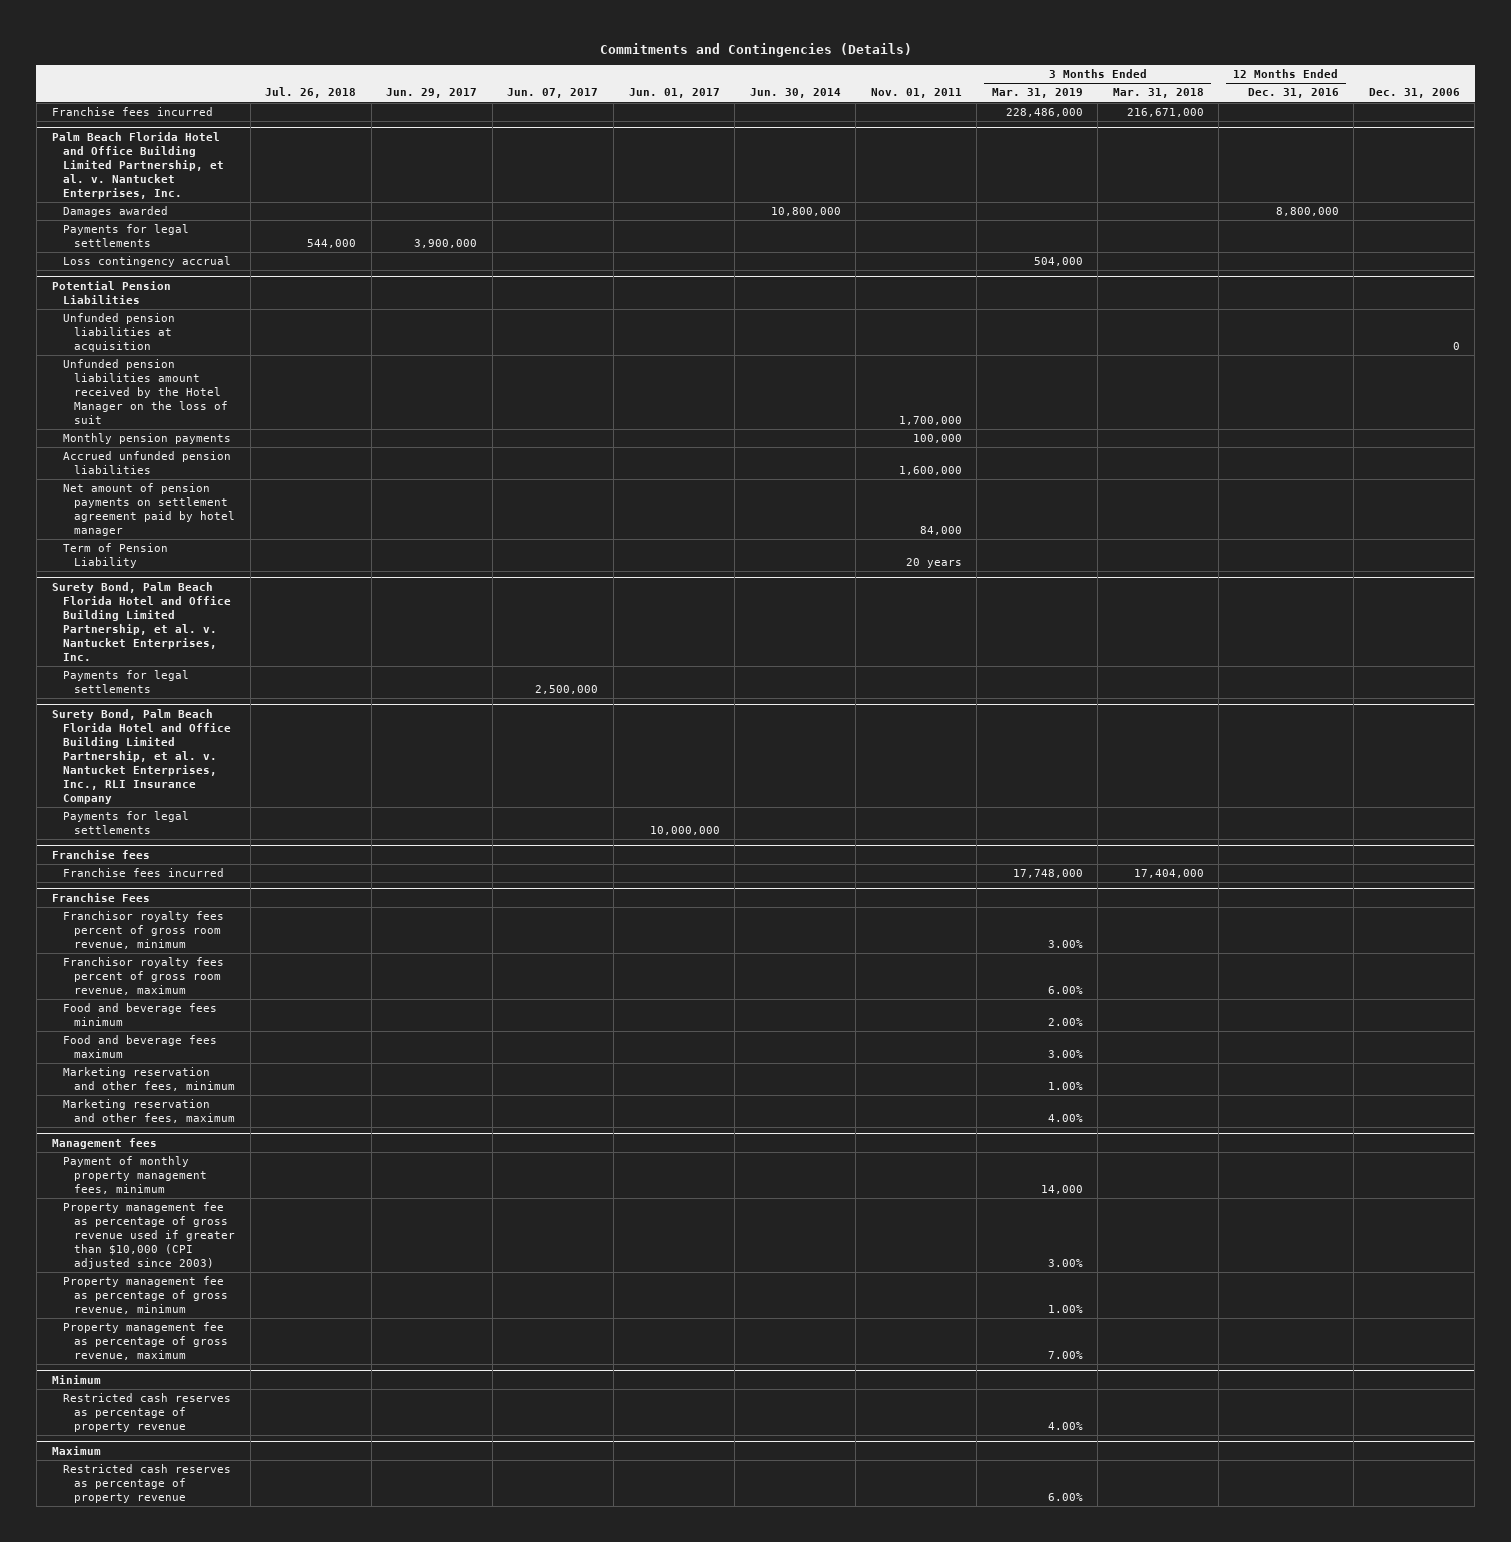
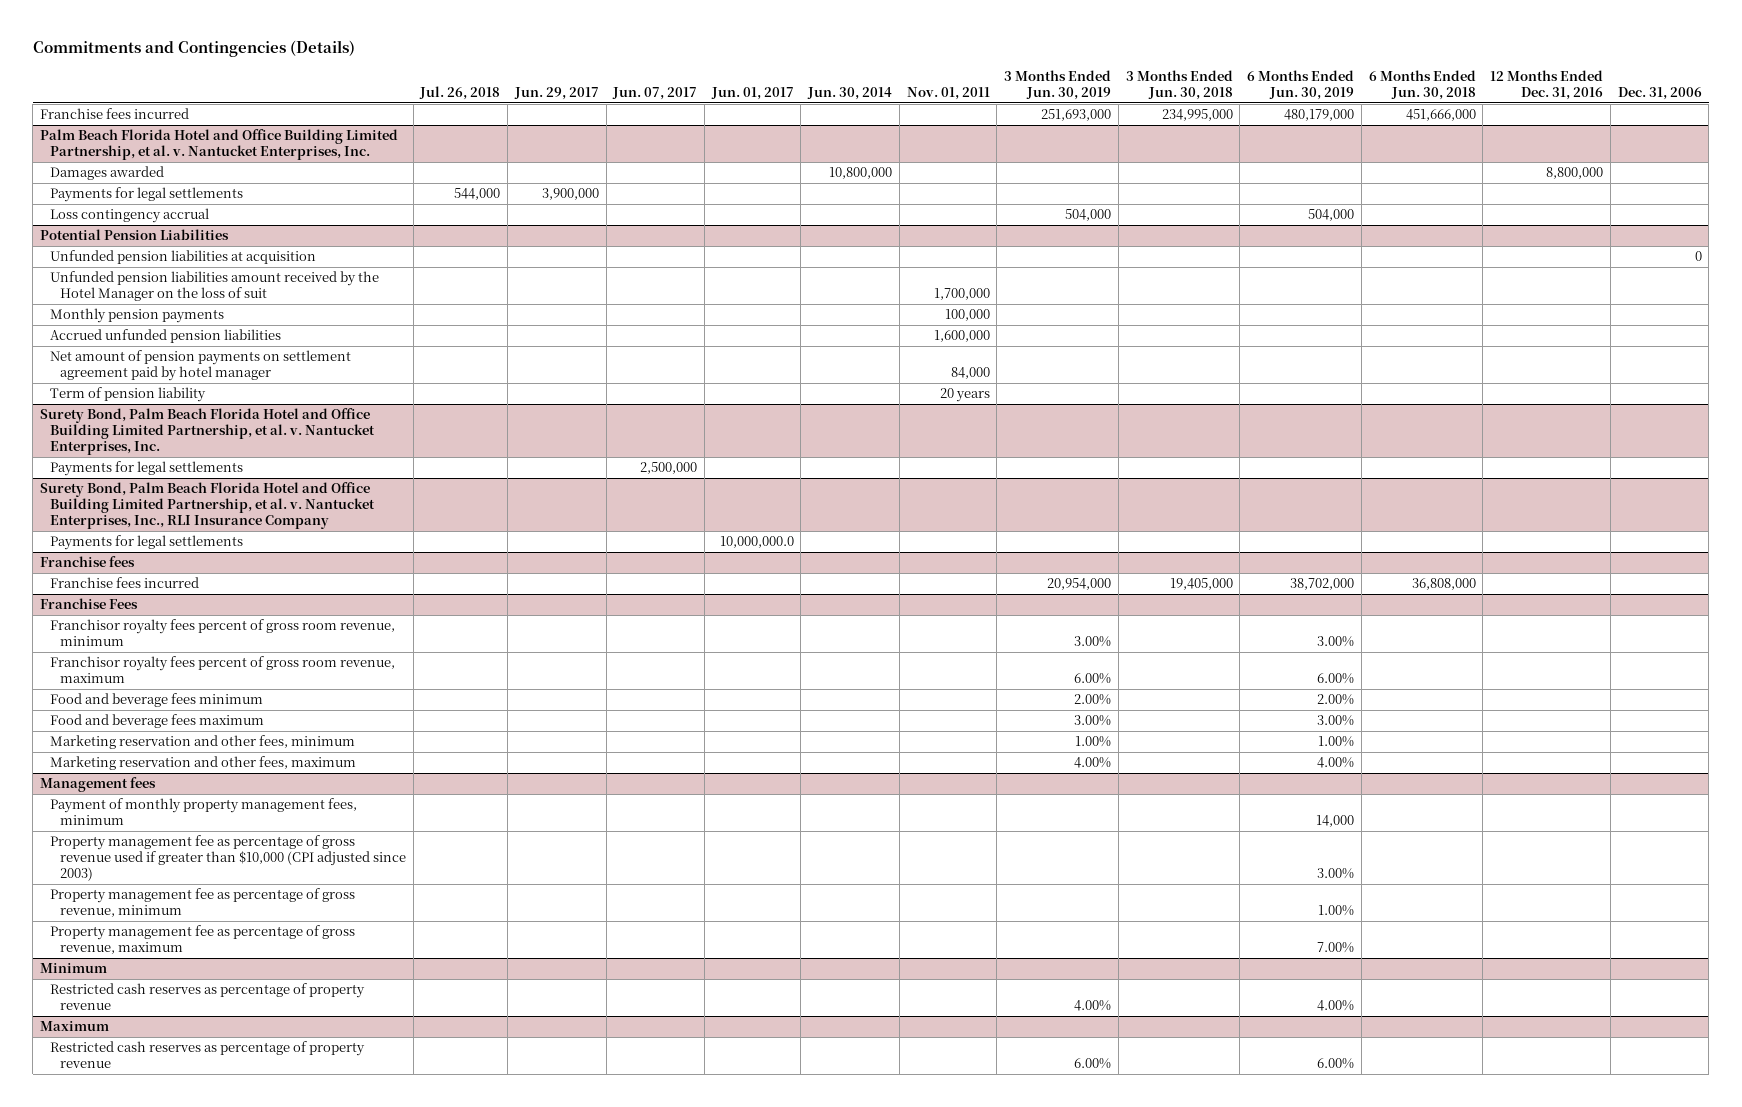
- | Jul. 26, 2018 | Jun. 29, 2017 | Jun. 07, 2017 | Jun. 01, 2017 | Jun. 30, 2014 | Nov. 01, 2011 | 3 Months Ended Mar. 31, 2019 | 3 Months Ended Mar. 31, 2018 | 12 Months Ended Dec. 31, 2016 | Dec. 31, 2006
+ | Jul. 26, 2018 | Jun. 29, 2017 | Jun. 07, 2017 | Jun. 01, 2017 | Jun. 30, 2014 | Nov. 01, 2011 | 3 Months Ended Jun. 30, 2019 | 3 Months Ended Jun. 30, 2018 | 6 Months Ended Jun. 30, 2019 | 6 Months Ended Jun. 30, 2018 | 12 Months Ended Dec. 31, 2016 | Dec. 31, 2006
@ Potential Pension Liabilities
- Term of Pension Liability | | | | | | 20 years | | | |
+ Term of pension liability | | | | | | 20 years | | | | | |
@ Surety Bond, Palm Beach Florida Hotel and Office Building Limited Partnership, et al. v. Nantucket Enterprises, Inc., RLI Insurance Company
- Payments for legal settlements | | | | 10,000,000 | | | | | |
+ Payments for legal settlements | | | | 10,000,000.0 | | | | | | | |

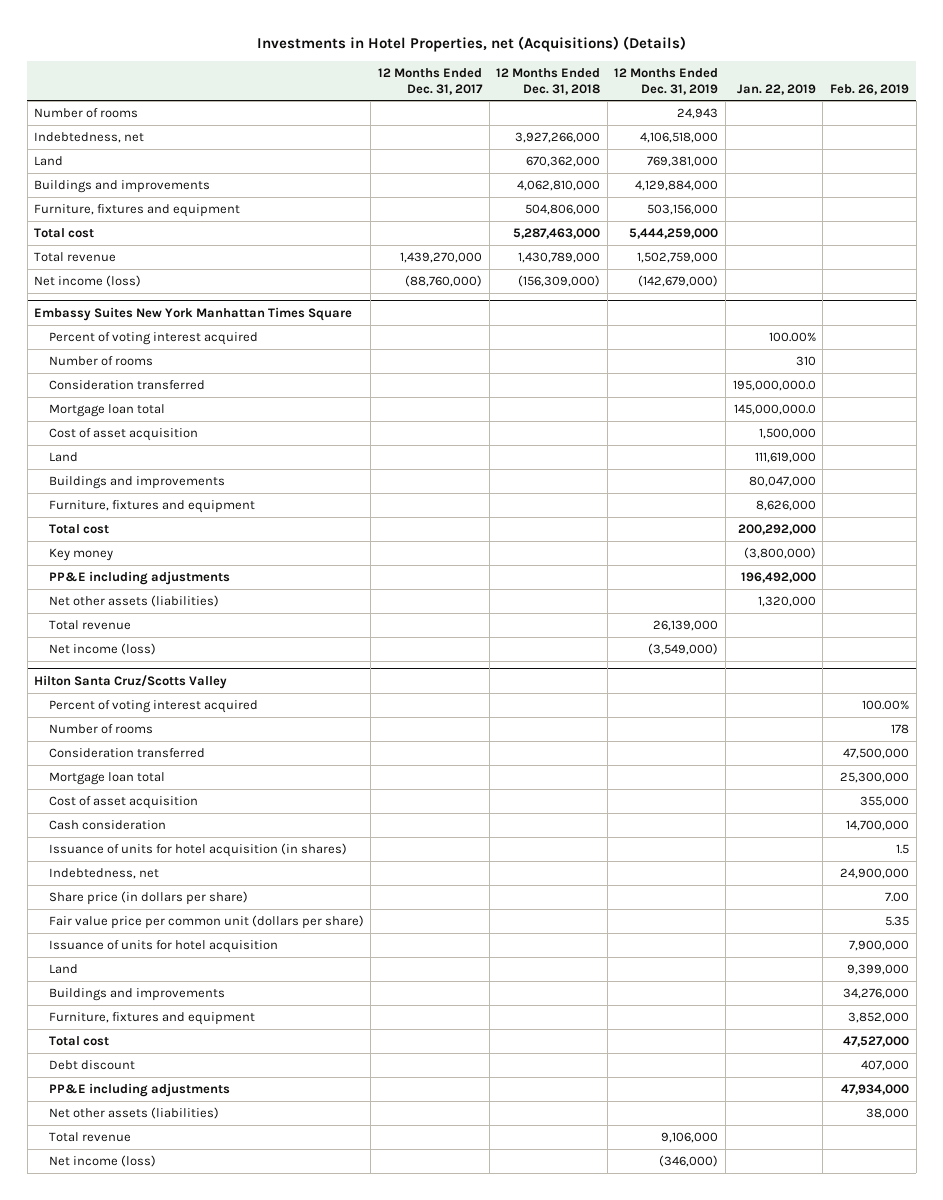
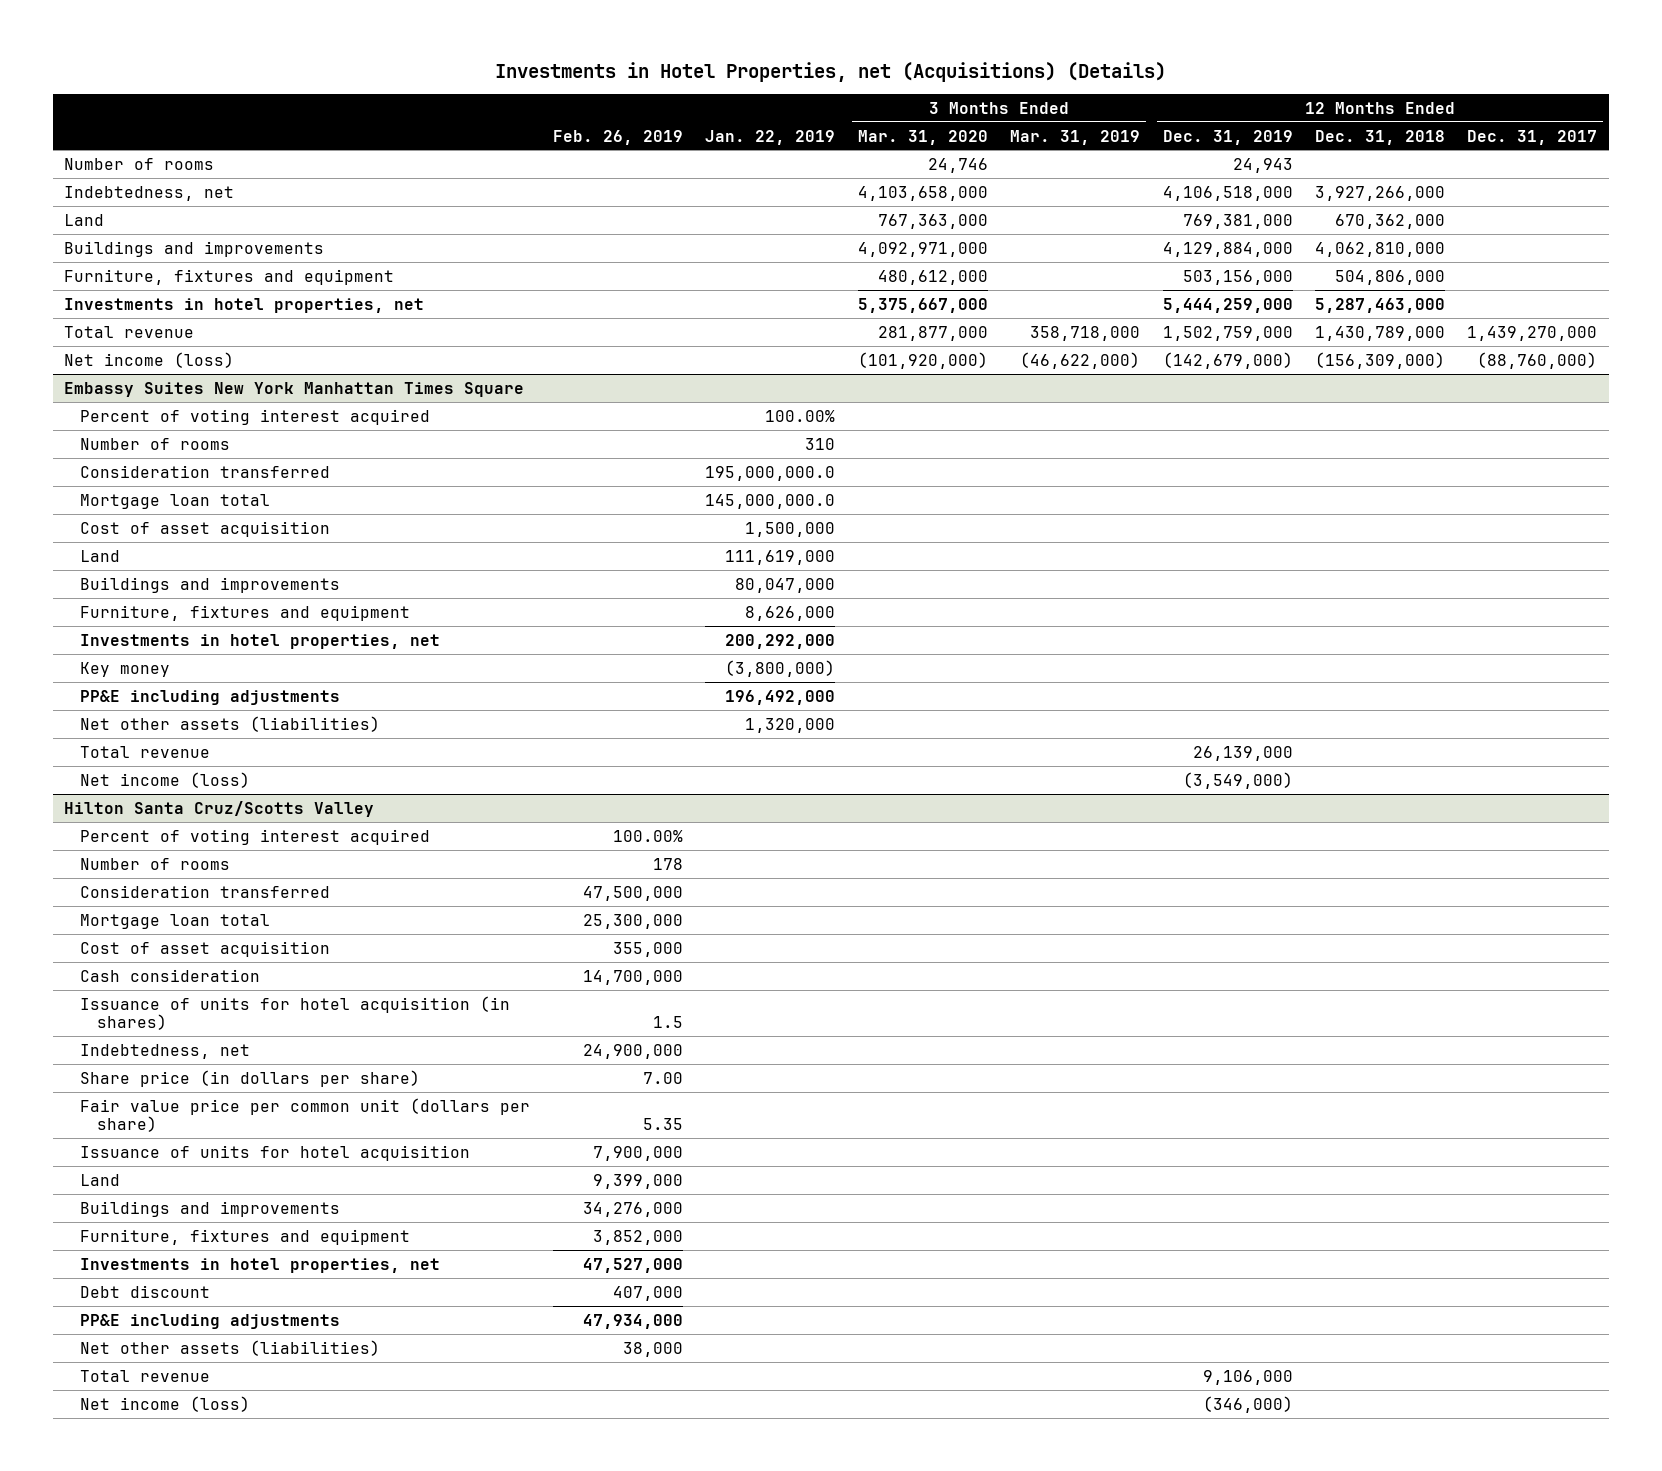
- | 12 Months Ended Dec. 31, 2017 | 12 Months Ended Dec. 31, 2018 | 12 Months Ended Dec. 31, 2019 | Jan. 22, 2019 | Feb. 26, 2019
+ | Feb. 26, 2019 | Jan. 22, 2019 | 3 Months Ended Mar. 31, 2020 | 3 Months Ended Mar. 31, 2019 | 12 Months Ended Dec. 31, 2019 | 12 Months Ended Dec. 31, 2018 | 12 Months Ended Dec. 31, 2017
- Total cost | | 5,287,463,000 | 5,444,259,000 | |
+ Investments in hotel properties, net | | | 5,375,667,000 | | 5,444,259,000 | 5,287,463,000 |
@ Embassy Suites New York Manhattan Times Square
- Total cost | | | | 200,292,000 |
+ Investments in hotel properties, net | | 200,292,000 | | | | |
@ Hilton Santa Cruz/Scotts Valley
- Total cost | | | | | 47,527,000
+ Investments in hotel properties, net | 47,527,000 | | | | | |

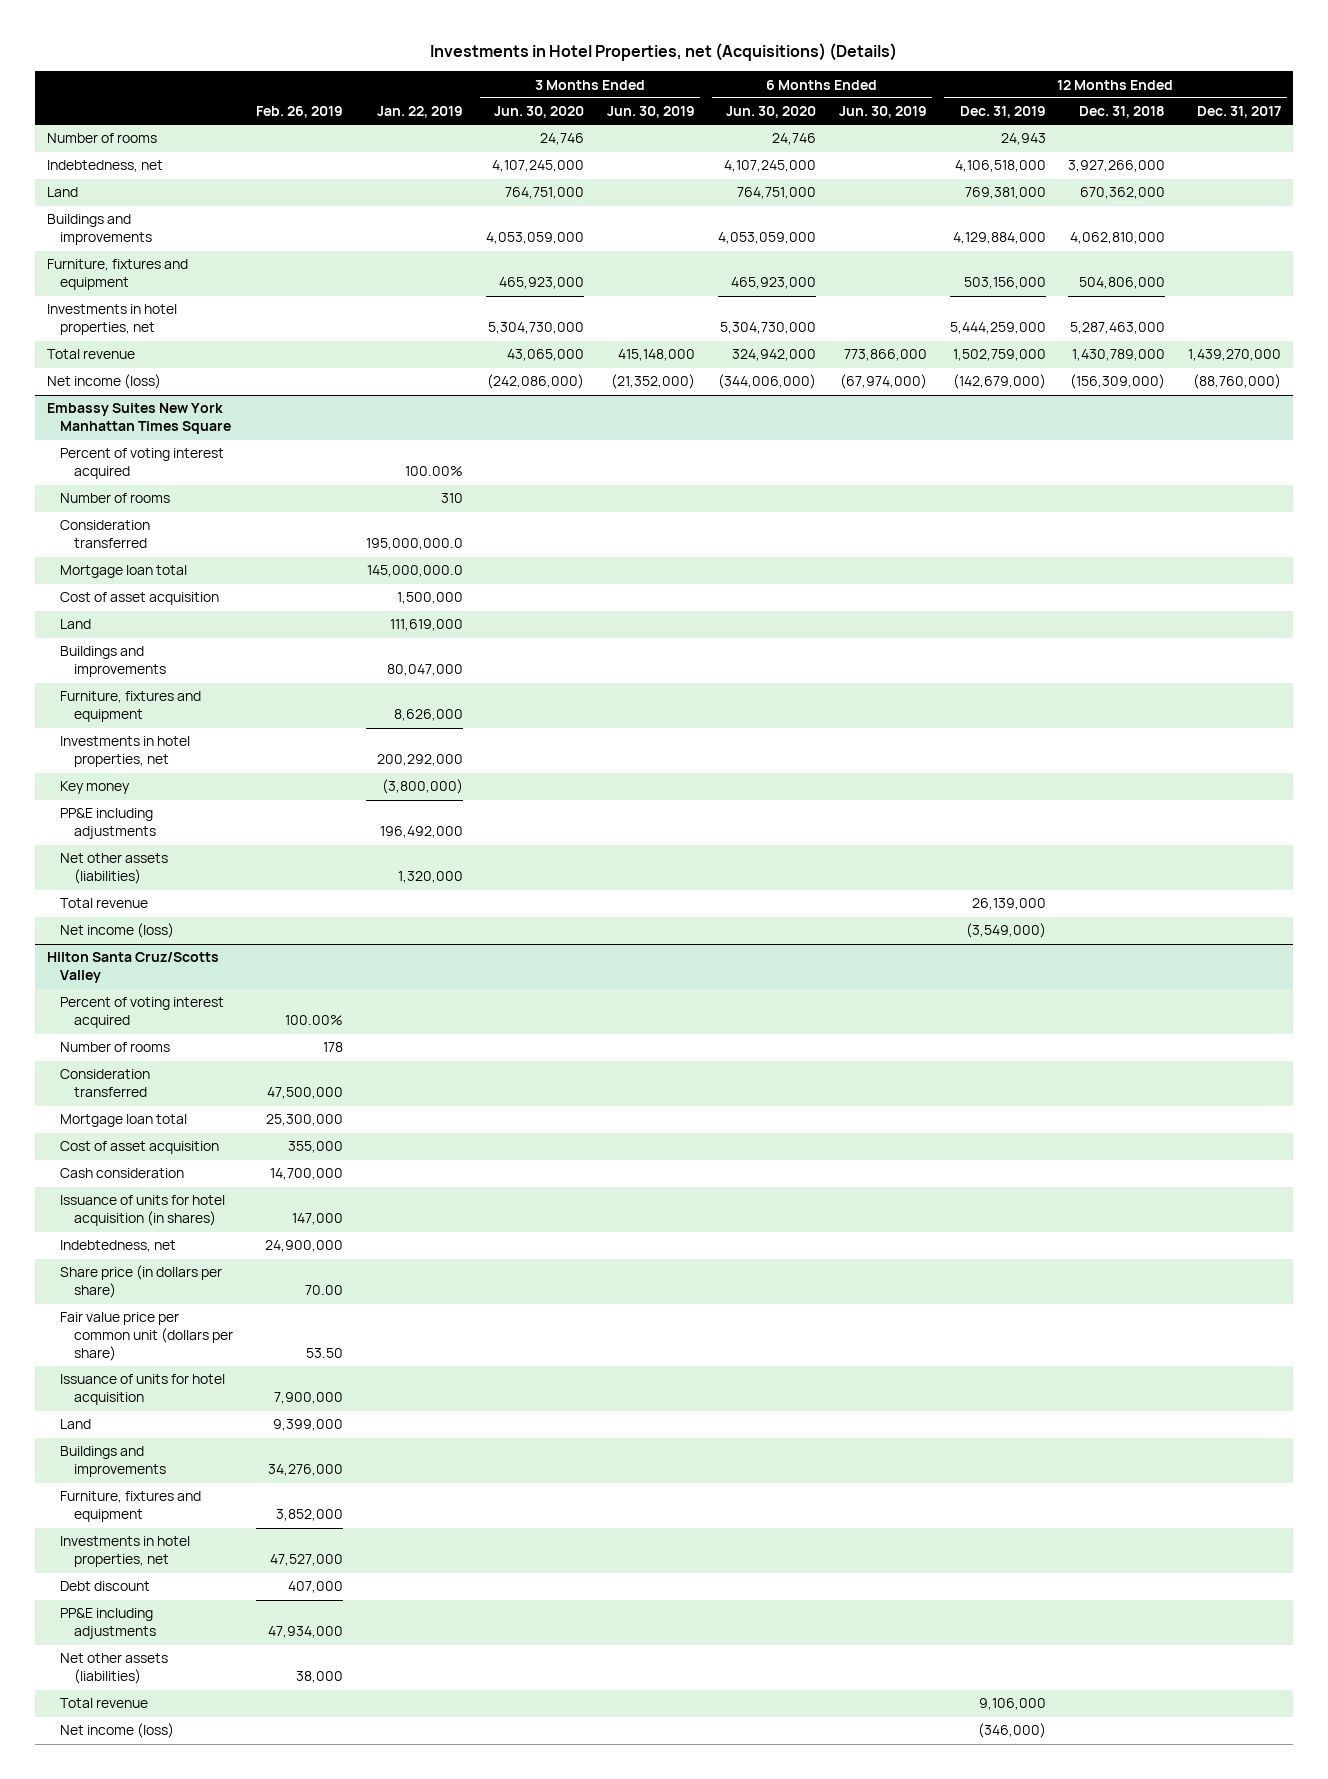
- | Feb. 26, 2019 | Jan. 22, 2019 | 3 Months Ended Mar. 31, 2020 | 3 Months Ended Mar. 31, 2019 | 12 Months Ended Dec. 31, 2019 | 12 Months Ended Dec. 31, 2018 | 12 Months Ended Dec. 31, 2017
+ | Feb. 26, 2019 | Jan. 22, 2019 | 3 Months Ended Jun. 30, 2020 | 3 Months Ended Jun. 30, 2019 | 6 Months Ended Jun. 30, 2020 | 6 Months Ended Jun. 30, 2019 | 12 Months Ended Dec. 31, 2019 | 12 Months Ended Dec. 31, 2018 | 12 Months Ended Dec. 31, 2017
@ Hilton Santa Cruz/Scotts Valley
- Issuance of units for hotel acquisition (in shares) | 1.5 | | | | | |
+ Issuance of units for hotel acquisition (in shares) | 147,000 | | | | | | | |
- Share price (in dollars per share) | 7.00 | | | | | |
- Fair value price per common unit (dollars per share) | 5.35 | | | | | |
+ Share price (in dollars per share) | 70.00 | | | | | | | |
+ Fair value price per common unit (dollars per share) | 53.50 | | | | | | | |

